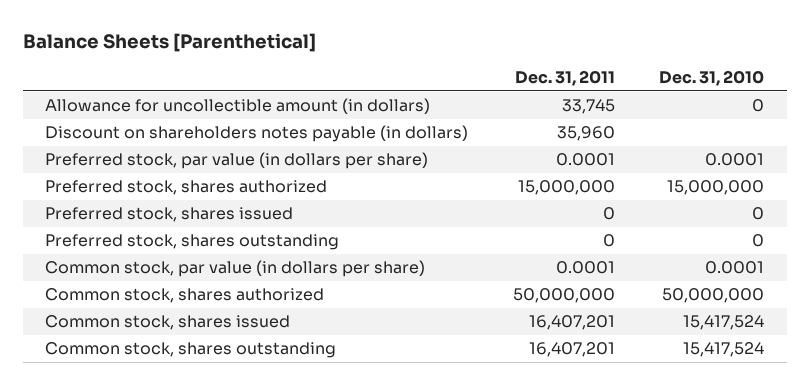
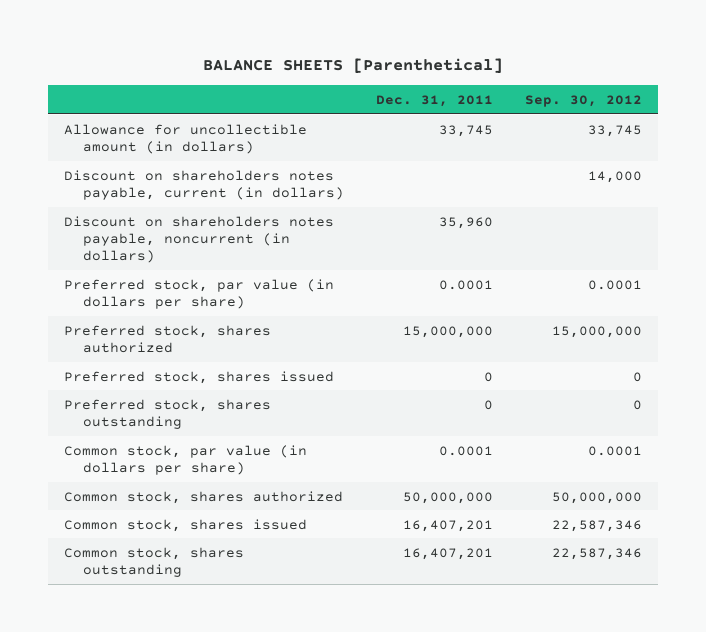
- Balance Sheets [Parenthetical]
+ BALANCE SHEETS [Parenthetical]
- | Dec. 31, 2011 | Dec. 31, 2010
+ | Dec. 31, 2011 | Sep. 30, 2012
- Discount on shareholders notes payable (in dollars) | 35,960 |
+ Discount on shareholders notes payable, current (in dollars) | | 14,000
+ Discount on shareholders notes payable, noncurrent (in dollars) | 35,960 |

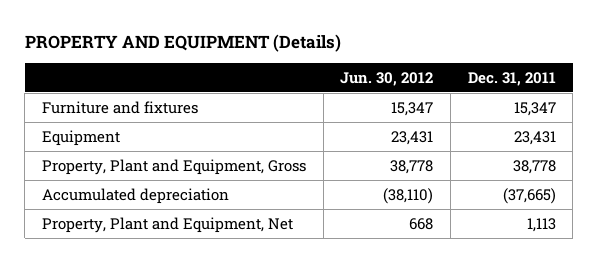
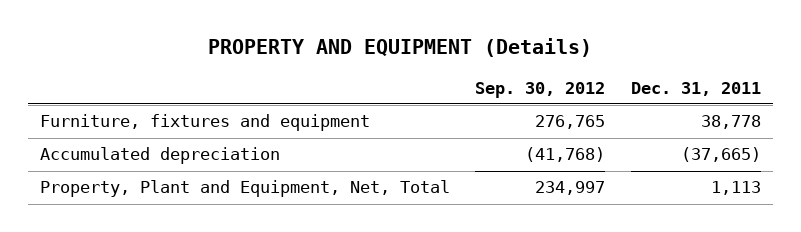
- | Jun. 30, 2012 | Dec. 31, 2011
+ | Sep. 30, 2012 | Dec. 31, 2011
- Furniture and fixtures | 15,347 | 15,347
- Equipment | 23,431 | 23,431
- Property, Plant and Equipment, Gross | 38,778 | 38,778
+ Furniture, fixtures and equipment | 276,765 | 38,778
- Property, Plant and Equipment, Net | 668 | 1,113
+ Property, Plant and Equipment, Net, Total | 234,997 | 1,113

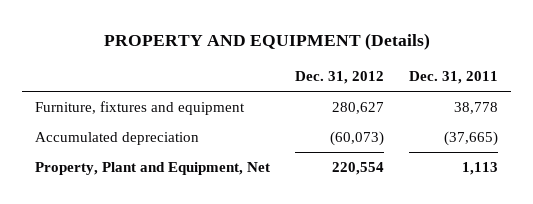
- | Sep. 30, 2012 | Dec. 31, 2011
+ | Dec. 31, 2012 | Dec. 31, 2011
- Property, Plant and Equipment, Net, Total | 234,997 | 1,113
+ Property, Plant and Equipment, Net | 220,554 | 1,113

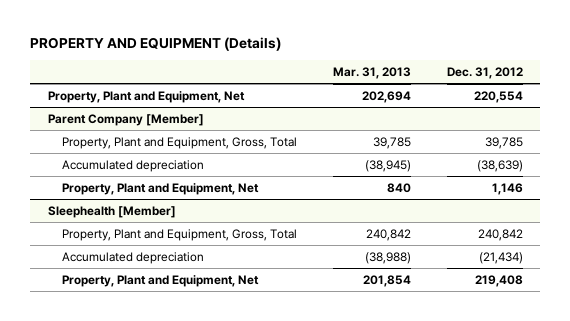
- | Dec. 31, 2012 | Dec. 31, 2011
+ | Mar. 31, 2013 | Dec. 31, 2012
- Furniture, fixtures and equipment | 280,627 | 38,778
- Accumulated depreciation | (60,073) | (37,665)
+ Parent Company [Member]
+ Property, Plant and Equipment, Gross, Total | 39,785 | 39,785
+ Accumulated depreciation | (38,945) | (38,639)
+ Property, Plant and Equipment, Net | 840 | 1,146
+ Sleephealth [Member]
+ Property, Plant and Equipment, Gross, Total | 240,842 | 240,842
+ Accumulated depreciation | (38,988) | (21,434)
+ Property, Plant and Equipment, Net | 201,854 | 219,408

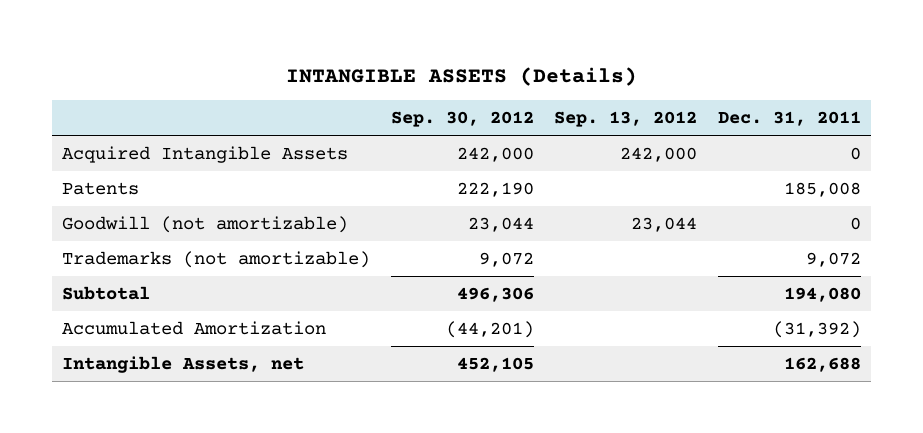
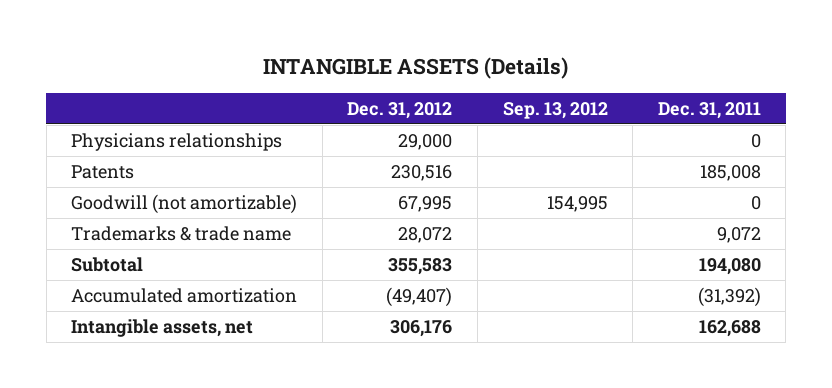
- | Sep. 30, 2012 | Sep. 13, 2012 | Dec. 31, 2011
+ | Dec. 31, 2012 | Sep. 13, 2012 | Dec. 31, 2011
- Acquired Intangible Assets | 242,000 | 242,000 | 0
+ Physicians relationships | 29,000 | | 0
- Goodwill (not amortizable) | 23,044 | 23,044 | 0
- Trademarks (not amortizable) | 9,072 | | 9,072
+ Goodwill (not amortizable) | 67,995 | 154,995 | 0
+ Trademarks & trade name | 28,072 | | 9,072
- Accumulated Amortization | (44,201) | | (31,392)
- Intangible Assets, net | 452,105 | | 162,688
+ Accumulated amortization | (49,407) | | (31,392)
+ Intangible assets, net | 306,176 | | 162,688

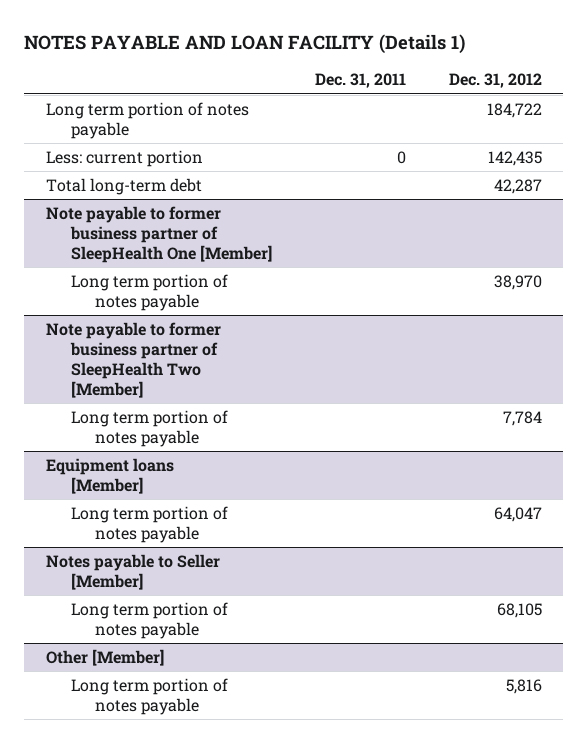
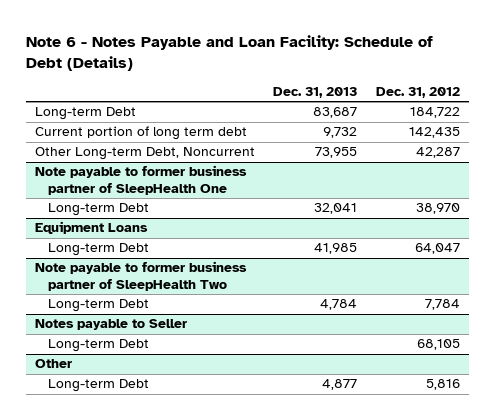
- NOTES PAYABLE AND LOAN FACILITY (Details 1)
+ Note 6 - Notes Payable and Loan Facility: Schedule of Debt (Details)
- | Dec. 31, 2011 | Dec. 31, 2012
+ | Dec. 31, 2013 | Dec. 31, 2012
- Long term portion of notes payable | | 184,722
- Less: current portion | 0 | 142,435
- Total long-term debt | | 42,287
- Note payable to former business partner of SleepHealth One [Member]
- Long term portion of notes payable | | 38,970
- Note payable to former business partner of SleepHealth Two [Member]
- Long term portion of notes payable | | 7,784
- Equipment loans [Member]
- Long term portion of notes payable | | 64,047
- Notes payable to Seller [Member]
- Long term portion of notes payable | | 68,105
- Other [Member]
- Long term portion of notes payable | | 5,816
+ Long-term Debt | 83,687 | 184,722
+ Current portion of long term debt | 9,732 | 142,435
+ Other Long-term Debt, Noncurrent | 73,955 | 42,287
+ Note payable to former business partner of SleepHealth One
+ Long-term Debt | 32,041 | 38,970
+ Equipment Loans
+ Long-term Debt | 41,985 | 64,047
+ Note payable to former business partner of SleepHealth Two
+ Long-term Debt | 4,784 | 7,784
+ Notes payable to Seller
+ Long-term Debt | | 68,105
+ Other
+ Long-term Debt | 4,877 | 5,816

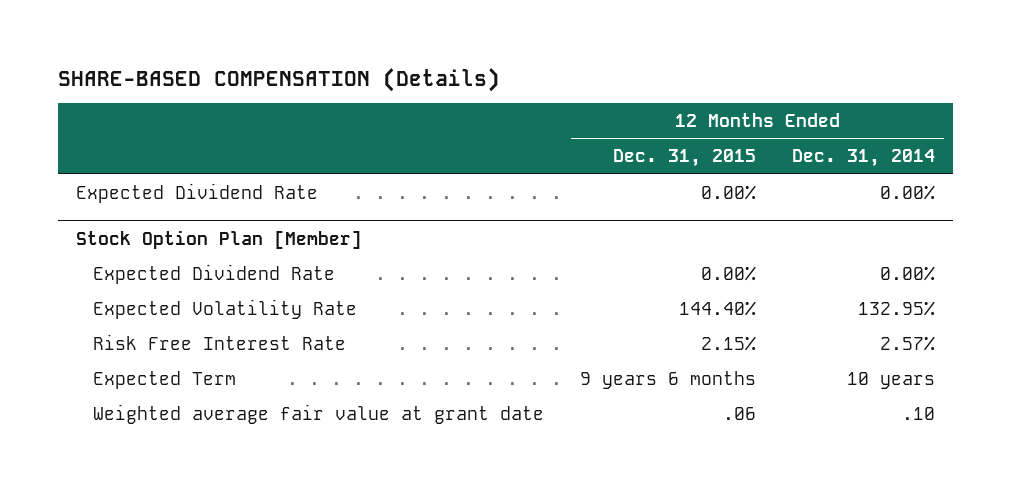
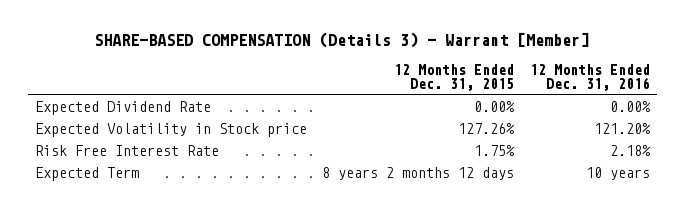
- SHARE-BASED COMPENSATION (Details)
+ SHARE-BASED COMPENSATION (Details 3) - Warrant [Member]
- | 12 Months Ended Dec. 31, 2015 | 12 Months Ended Dec. 31, 2014
+ | 12 Months Ended Dec. 31, 2015 | 12 Months Ended Dec. 31, 2016
- Stock Option Plan [Member]
- Expected Dividend Rate | 0.00% | 0.00%
- Expected Volatility Rate | 144.40% | 132.95%
- Risk Free Interest Rate | 2.15% | 2.57%
- Expected Term | 9 years 6 months | 10 years
- Weighted average fair value at grant date | .06 | .10
+ Expected Volatility in Stock price | 127.26% | 121.20%
+ Risk Free Interest Rate | 1.75% | 2.18%
+ Expected Term | 8 years 2 months 12 days | 10 years

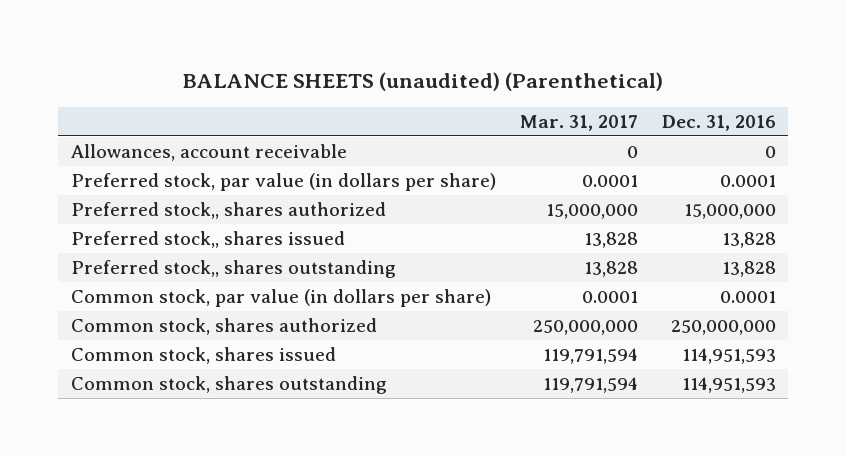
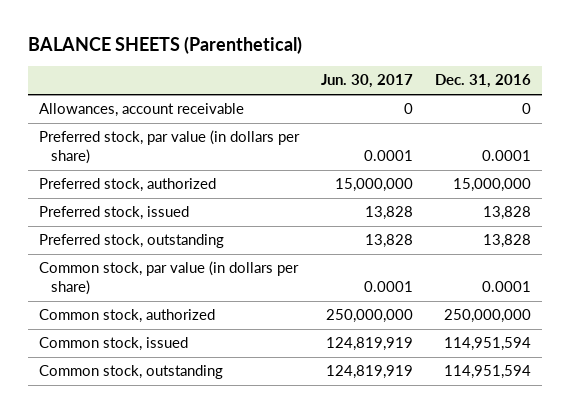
- BALANCE SHEETS (unaudited) (Parenthetical)
+ BALANCE SHEETS (Parenthetical)
- | Mar. 31, 2017 | Dec. 31, 2016
+ | Jun. 30, 2017 | Dec. 31, 2016
- Preferred stock,, shares authorized | 15,000,000 | 15,000,000
- Preferred stock,, shares issued | 13,828 | 13,828
- Preferred stock,, shares outstanding | 13,828 | 13,828
+ Preferred stock, authorized | 15,000,000 | 15,000,000
+ Preferred stock, issued | 13,828 | 13,828
+ Preferred stock, outstanding | 13,828 | 13,828
- Common stock, shares authorized | 250,000,000 | 250,000,000
- Common stock, shares issued | 119,791,594 | 114,951,593
- Common stock, shares outstanding | 119,791,594 | 114,951,593
+ Common stock, authorized | 250,000,000 | 250,000,000
+ Common stock, issued | 124,819,919 | 114,951,594
+ Common stock, outstanding | 124,819,919 | 114,951,594

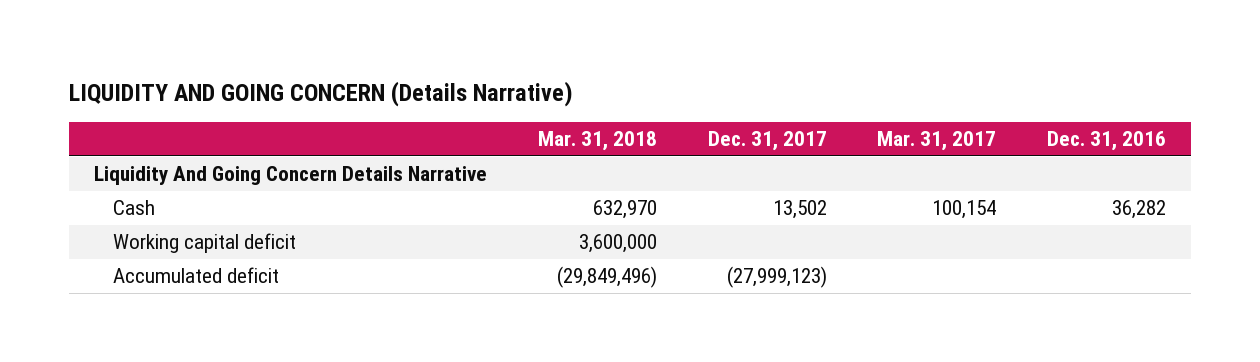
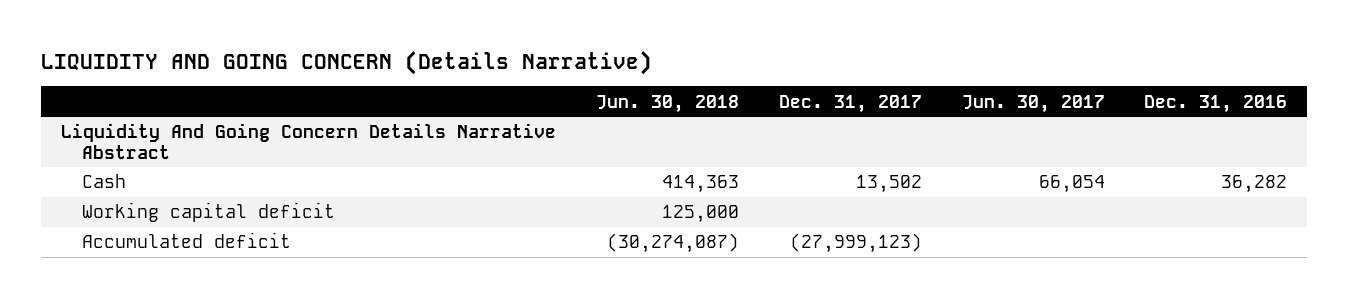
- | Mar. 31, 2018 | Dec. 31, 2017 | Mar. 31, 2017 | Dec. 31, 2016
+ | Jun. 30, 2018 | Dec. 31, 2017 | Jun. 30, 2017 | Dec. 31, 2016
- Liquidity And Going Concern Details Narrative
+ Liquidity And Going Concern Details Narrative Abstract

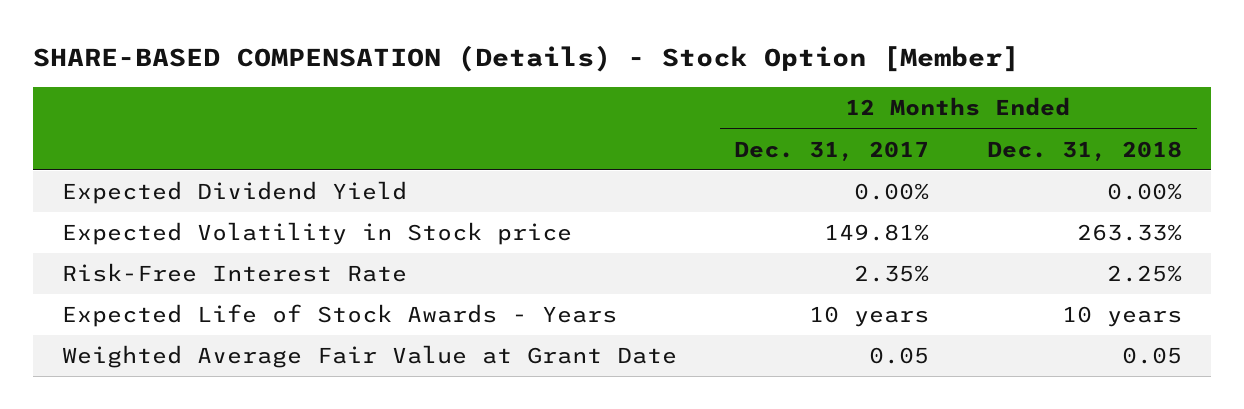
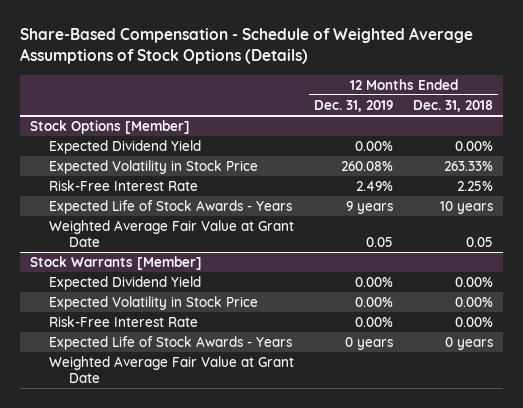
- SHARE-BASED COMPENSATION (Details) - Stock Option [Member]
+ Share-Based Compensation - Schedule of Weighted Average Assumptions of Stock Options (Details)
- | 12 Months Ended Dec. 31, 2017 | 12 Months Ended Dec. 31, 2018
+ | 12 Months Ended Dec. 31, 2019 | 12 Months Ended Dec. 31, 2018
+ Stock Options [Member]
- Expected Volatility in Stock price | 149.81% | 263.33%
+ Expected Volatility in Stock Price | 260.08% | 263.33%
+ Stock Warrants [Member]
+ Expected Dividend Yield | 0.00% | 0.00%
+ Expected Volatility in Stock Price | 0.00% | 0.00%
+ Risk-Free Interest Rate | 0.00% | 0.00%
+ Expected Life of Stock Awards - Years | 0 years | 0 years
+ Weighted Average Fair Value at Grant Date

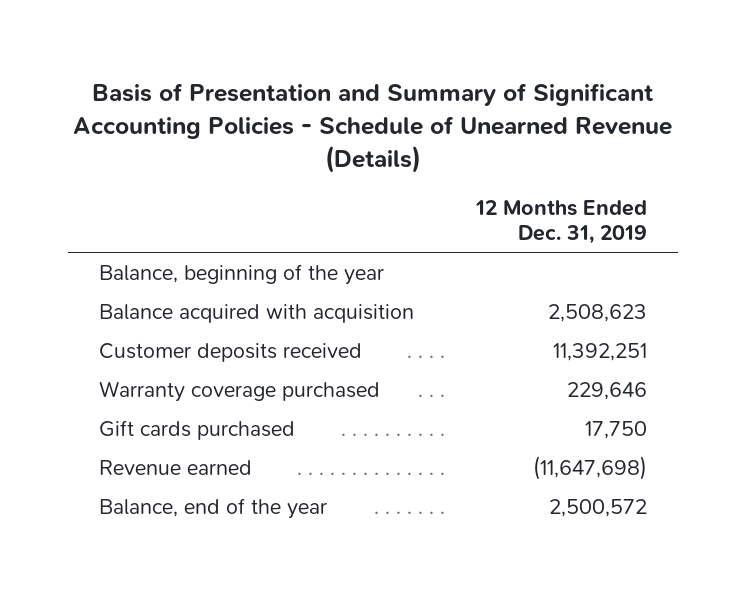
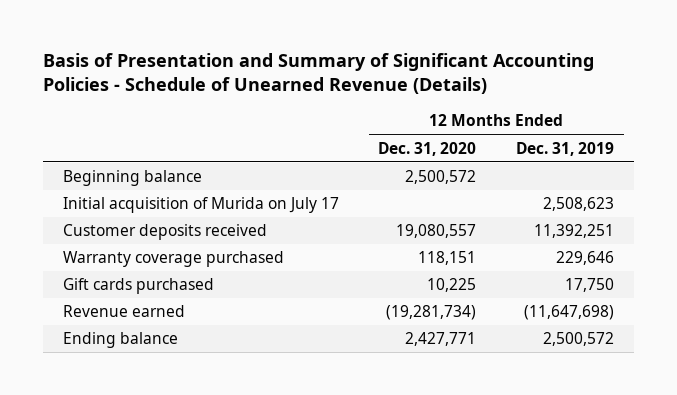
- | 12 Months Ended Dec. 31, 2019
+ | 12 Months Ended Dec. 31, 2020 | 12 Months Ended Dec. 31, 2019
- Balance, beginning of the year
- Balance acquired with acquisition | 2,508,623
+ Beginning balance | 2,500,572 |
+ Initial acquisition of Murida on July 17 | | 2,508,623
- Balance, end of the year | 2,500,572
+ Ending balance | 2,427,771 | 2,500,572

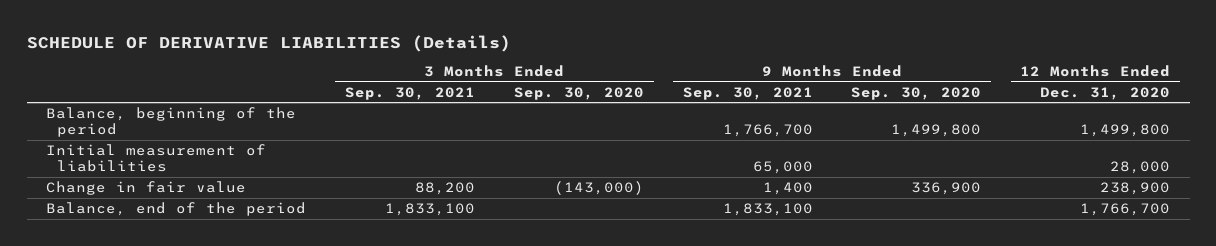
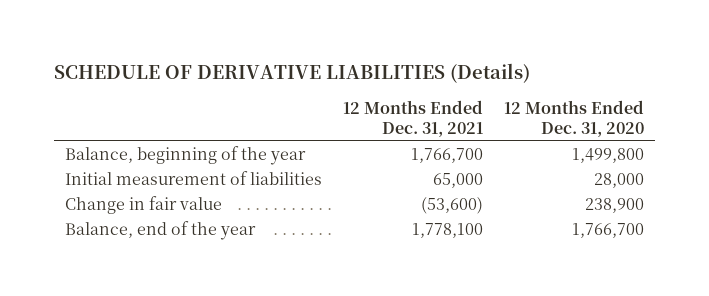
- | 3 Months Ended Sep. 30, 2021 | 3 Months Ended Sep. 30, 2020 | 9 Months Ended Sep. 30, 2021 | 9 Months Ended Sep. 30, 2020 | 12 Months Ended Dec. 31, 2020
+ | 12 Months Ended Dec. 31, 2021 | 12 Months Ended Dec. 31, 2020
- Balance, beginning of the period | | | 1,766,700 | 1,499,800 | 1,499,800
+ Balance, beginning of the year | 1,766,700 | 1,499,800
- Balance, end of the period | 1,833,100 | | 1,833,100 | | 1,766,700
+ Balance, end of the year | 1,778,100 | 1,766,700

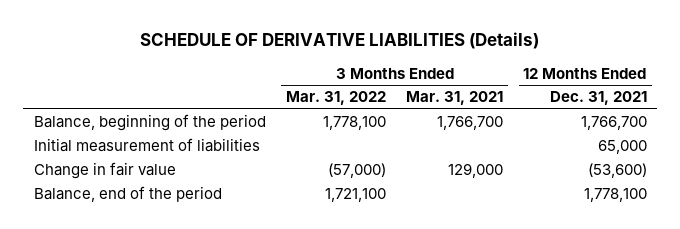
- | 12 Months Ended Dec. 31, 2021 | 12 Months Ended Dec. 31, 2020
+ | 3 Months Ended Mar. 31, 2022 | 3 Months Ended Mar. 31, 2021 | 12 Months Ended Dec. 31, 2021
- Balance, beginning of the year | 1,766,700 | 1,499,800
+ Balance, beginning of the period | 1,778,100 | 1,766,700 | 1,766,700
- Balance, end of the year | 1,778,100 | 1,766,700
+ Balance, end of the period | 1,721,100 | | 1,778,100

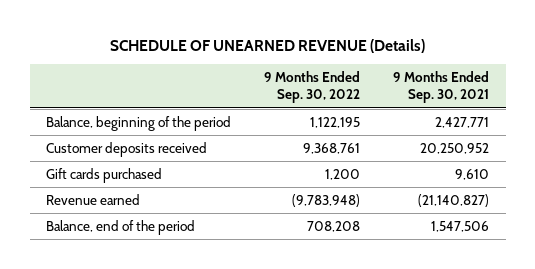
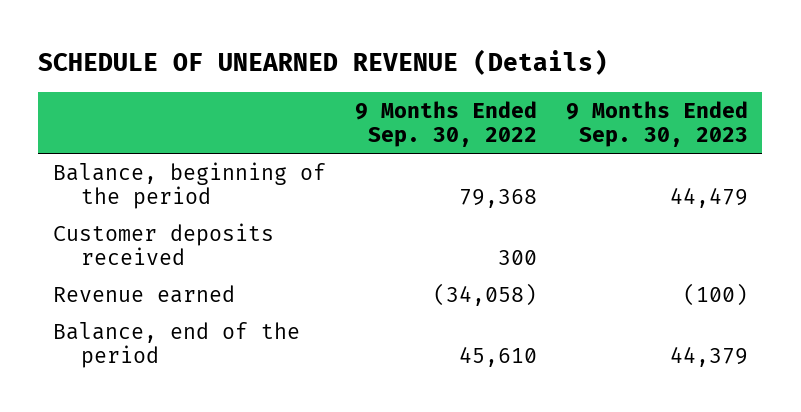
- | 9 Months Ended Sep. 30, 2022 | 9 Months Ended Sep. 30, 2021
+ | 9 Months Ended Sep. 30, 2022 | 9 Months Ended Sep. 30, 2023
- Balance, beginning of the period | 1,122,195 | 2,427,771
- Customer deposits received | 9,368,761 | 20,250,952
- Gift cards purchased | 1,200 | 9,610
- Revenue earned | (9,783,948) | (21,140,827)
- Balance, end of the period | 708,208 | 1,547,506
+ Balance, beginning of the period | 79,368 | 44,479
+ Customer deposits received | 300 |
+ Revenue earned | (34,058) | (100)
+ Balance, end of the period | 45,610 | 44,379

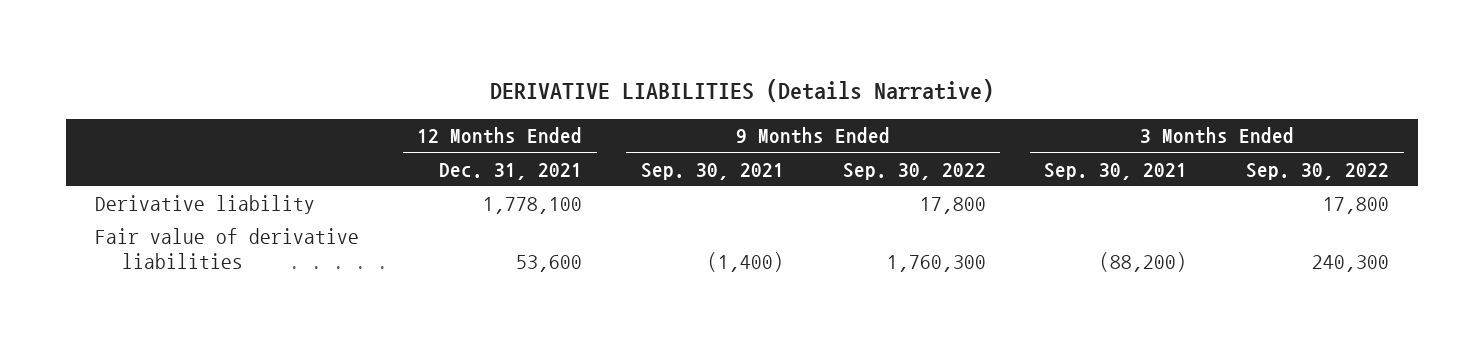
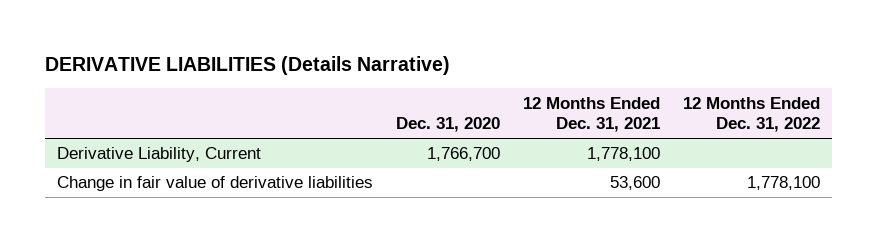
- | 12 Months Ended Dec. 31, 2021 | 9 Months Ended Sep. 30, 2021 | 9 Months Ended Sep. 30, 2022 | 3 Months Ended Sep. 30, 2021 | 3 Months Ended Sep. 30, 2022
+ | Dec. 31, 2020 | 12 Months Ended Dec. 31, 2021 | 12 Months Ended Dec. 31, 2022
- Derivative liability | 1,778,100 | | 17,800 | | 17,800
- Fair value of derivative liabilities | 53,600 | (1,400) | 1,760,300 | (88,200) | 240,300
+ Derivative Liability, Current | 1,766,700 | 1,778,100 |
+ Change in fair value of derivative liabilities | | 53,600 | 1,778,100

